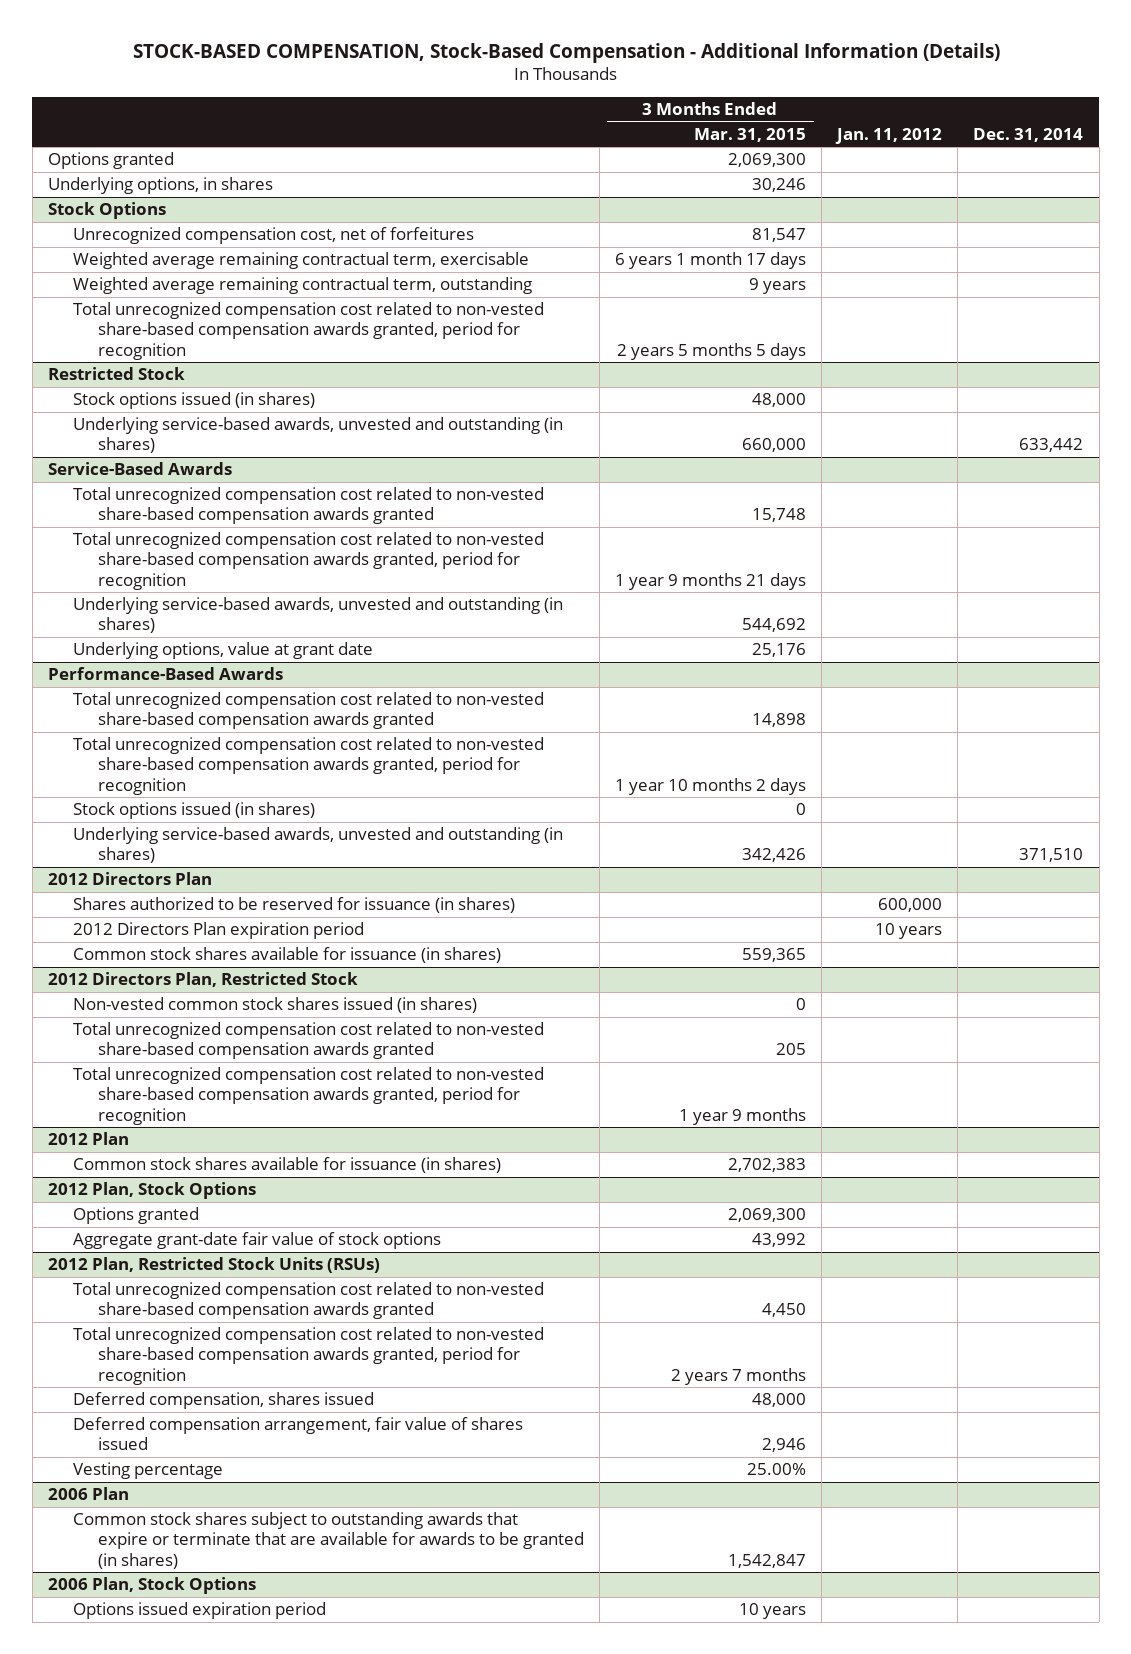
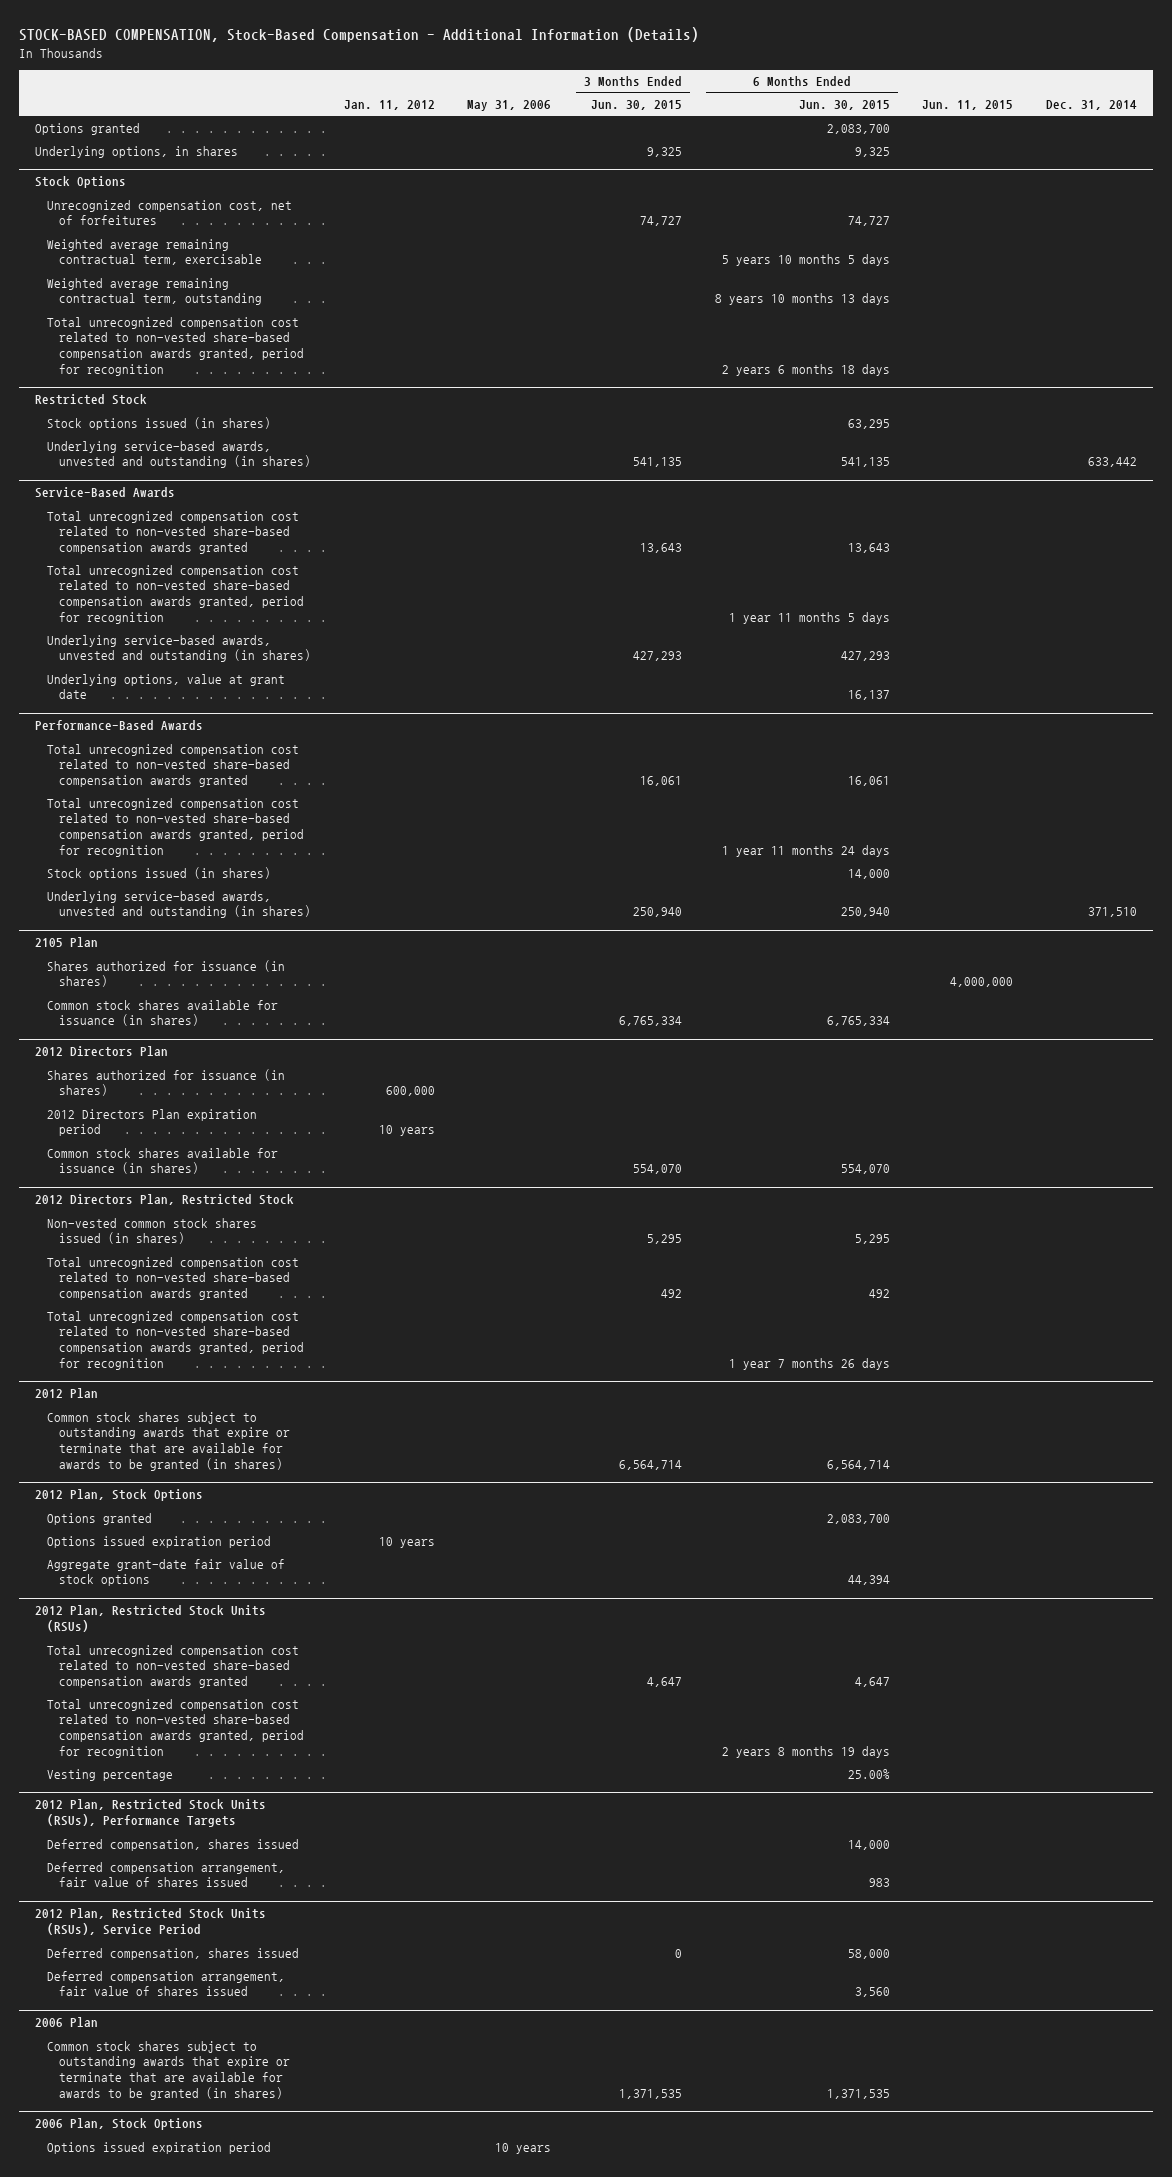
- | 3 Months Ended Mar. 31, 2015 | Jan. 11, 2012 | Dec. 31, 2014
+ | Jan. 11, 2012 | May 31, 2006 | 3 Months Ended Jun. 30, 2015 | 6 Months Ended Jun. 30, 2015 | Jun. 11, 2015 | Dec. 31, 2014
+ 2105 Plan
+ Shares authorized for issuance (in shares) | | | | | 4,000,000 |
+ Common stock shares available for issuance (in shares) | | | 6,765,334 | 6,765,334 | |
@ 2012 Directors Plan
- Shares authorized to be reserved for issuance (in shares) | | 600,000 |
+ Shares authorized for issuance (in shares) | 600,000 | | | | |
@ 2012 Plan
- Common stock shares available for issuance (in shares) | 2,702,383 | |
+ Common stock shares subject to outstanding awards that expire or terminate that are available for awards to be granted (in shares) | | | 6,564,714 | 6,564,714 | |
@ 2012 Plan, Stock Options
+ Options issued expiration period | 10 years | | | | |
@ 2012 Plan, Restricted Stock Units (RSUs)
- Deferred compensation, shares issued | 48,000 | |
- Deferred compensation arrangement, fair value of shares issued | 2,946 | |
+ 2012 Plan, Restricted Stock Units (RSUs), Performance Targets
+ Deferred compensation, shares issued | | | | 14,000 | |
+ Deferred compensation arrangement, fair value of shares issued | | | | 983 | |
+ 2012 Plan, Restricted Stock Units (RSUs), Service Period
+ Deferred compensation, shares issued | | | 0 | 58,000 | |
+ Deferred compensation arrangement, fair value of shares issued | | | | 3,560 | |

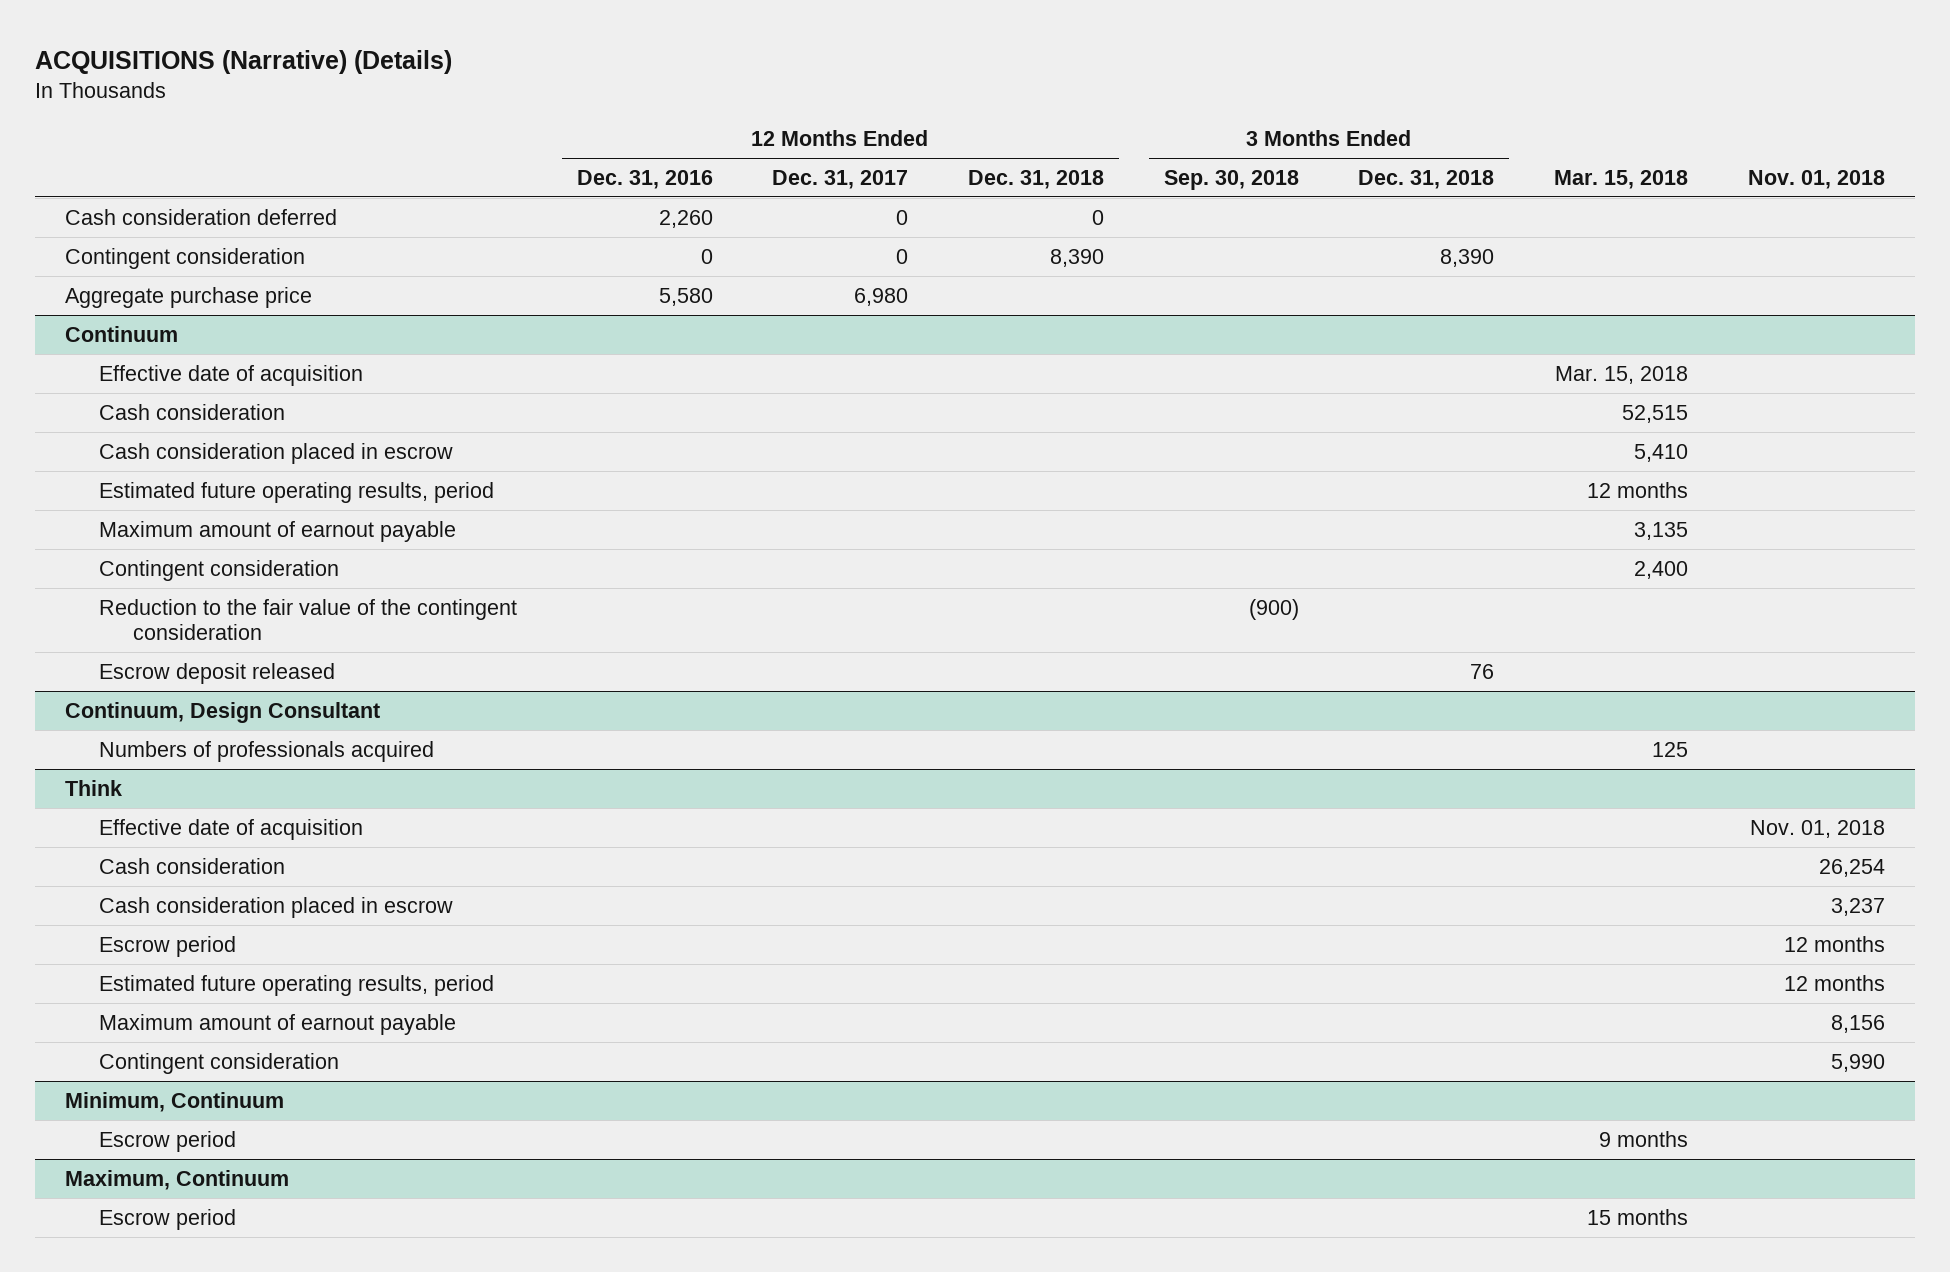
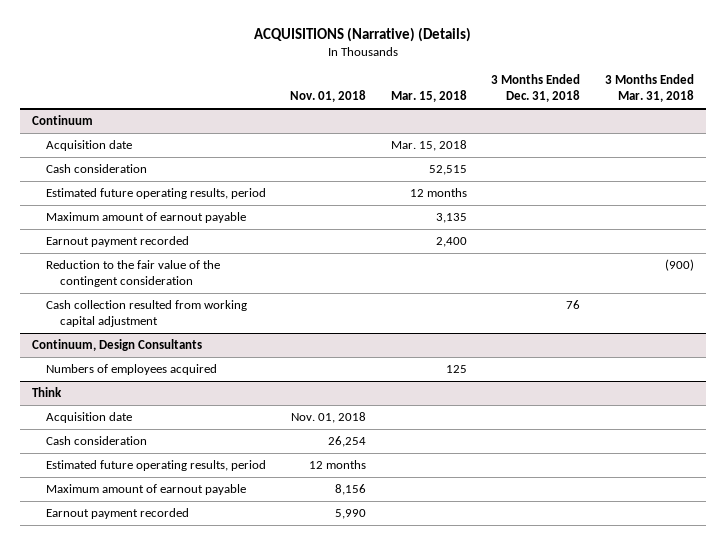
- | 12 Months Ended Dec. 31, 2016 | 12 Months Ended Dec. 31, 2017 | 12 Months Ended Dec. 31, 2018 | 3 Months Ended Sep. 30, 2018 | 3 Months Ended Dec. 31, 2018 | Mar. 15, 2018 | Nov. 01, 2018
+ | Nov. 01, 2018 | Mar. 15, 2018 | 3 Months Ended Dec. 31, 2018 | 3 Months Ended Mar. 31, 2018
- Cash consideration deferred | 2,260 | 0 | 0 | | | |
- Contingent consideration | 0 | 0 | 8,390 | | 8,390 | |
- Aggregate purchase price | 5,580 | 6,980 | | | | |
@ Continuum
- Effective date of acquisition | | | | | | Mar. 15, 2018 |
+ Acquisition date | | Mar. 15, 2018 | |
- Cash consideration placed in escrow | | | | | | 5,410 |
- Contingent consideration | | | | | | 2,400 |
+ Earnout payment recorded | | 2,400 | |
- Escrow deposit released | | | | | 76 | |
- Continuum, Design Consultant
- Numbers of professionals acquired | | | | | | 125 |
@ Continuum
+ Cash collection resulted from working capital adjustment | | | 76 |
+ Continuum, Design Consultants
+ Numbers of employees acquired | | 125 | |
@ Think
- Effective date of acquisition | | | | | | | Nov. 01, 2018
+ Acquisition date | Nov. 01, 2018 | | |
- Cash consideration placed in escrow | | | | | | | 3,237
- Escrow period | | | | | | | 12 months
- Contingent consideration | | | | | | | 5,990
- Minimum, Continuum
- Escrow period | | | | | | 9 months |
- Maximum, Continuum
- Escrow period | | | | | | 15 months |
@ Think
+ Earnout payment recorded | 5,990 | | |

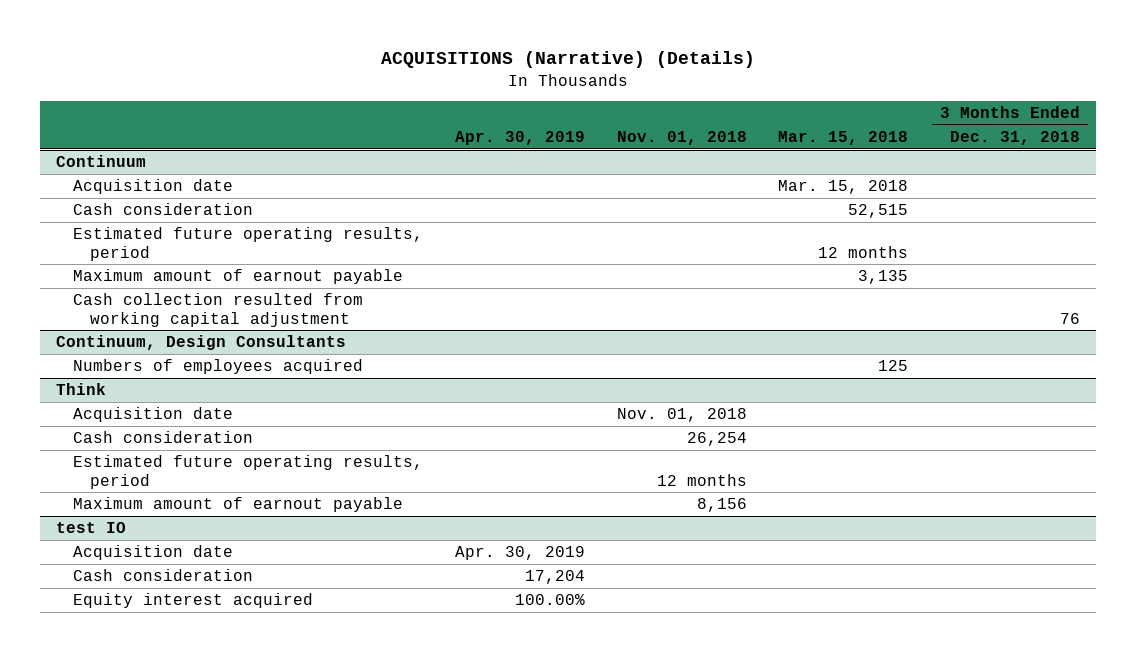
- | Nov. 01, 2018 | Mar. 15, 2018 | 3 Months Ended Dec. 31, 2018 | 3 Months Ended Mar. 31, 2018
+ | Apr. 30, 2019 | Nov. 01, 2018 | Mar. 15, 2018 | 3 Months Ended Dec. 31, 2018
@ Continuum
- Earnout payment recorded | | 2,400 | |
- Reduction to the fair value of the contingent consideration | | | | (900)
@ Think
- Earnout payment recorded | 5,990 | | |
+ test IO
+ Acquisition date | Apr. 30, 2019 | | |
+ Cash consideration | 17,204 | | |
+ Equity interest acquired | 100.00% | | |

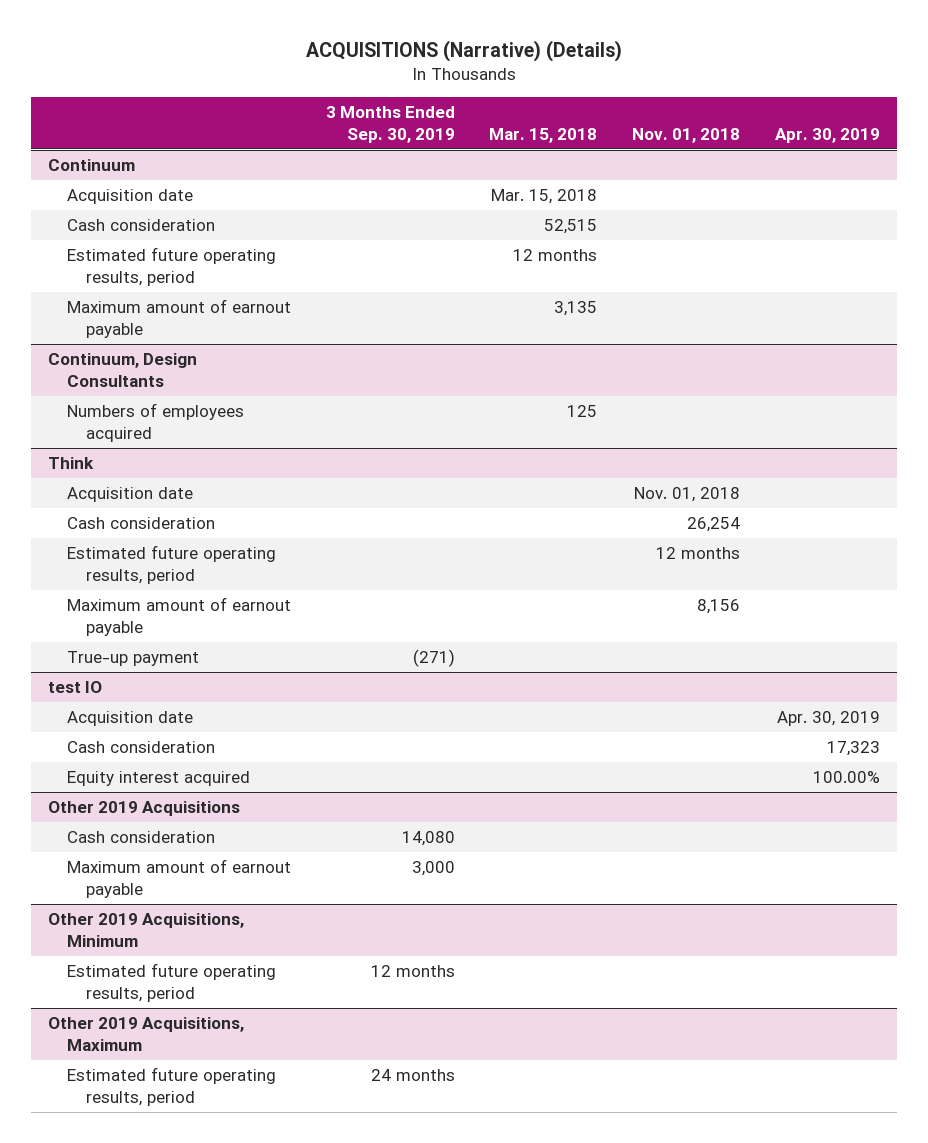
- | Apr. 30, 2019 | Nov. 01, 2018 | Mar. 15, 2018 | 3 Months Ended Dec. 31, 2018
+ | 3 Months Ended Sep. 30, 2019 | Mar. 15, 2018 | Nov. 01, 2018 | Apr. 30, 2019
@ Continuum
- Cash collection resulted from working capital adjustment | | | | 76
@ Think
+ True-up payment | (271) | | |
@ test IO
- Cash consideration | 17,204 | | |
+ Cash consideration | | | | 17,323
+ Other 2019 Acquisitions
+ Cash consideration | 14,080 | | |
+ Maximum amount of earnout payable | 3,000 | | |
+ Other 2019 Acquisitions, Minimum
+ Estimated future operating results, period | 12 months | | |
+ Other 2019 Acquisitions, Maximum
+ Estimated future operating results, period | 24 months | | |

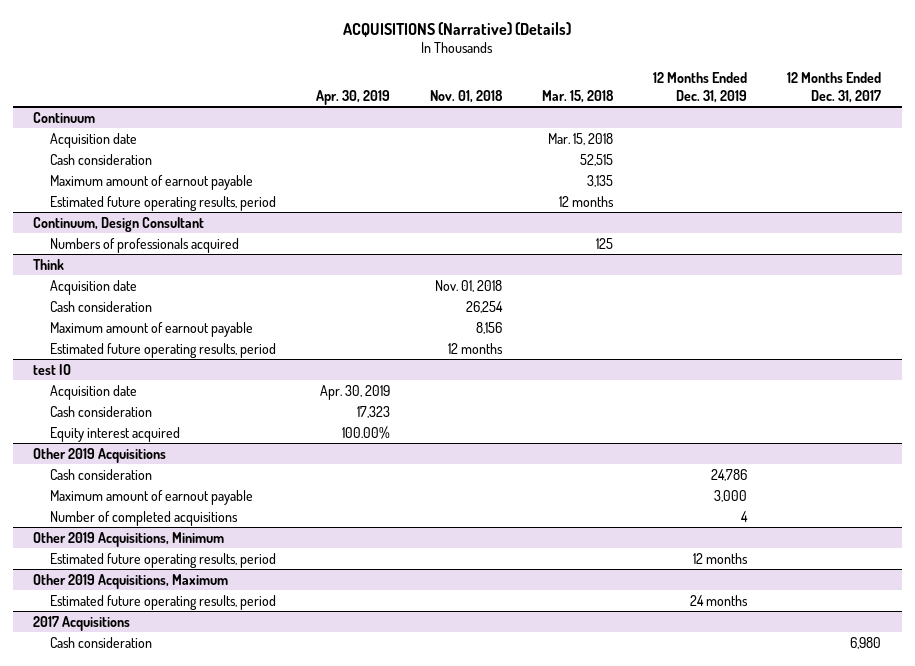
- | 3 Months Ended Sep. 30, 2019 | Mar. 15, 2018 | Nov. 01, 2018 | Apr. 30, 2019
+ | Apr. 30, 2019 | Nov. 01, 2018 | Mar. 15, 2018 | 12 Months Ended Dec. 31, 2019 | 12 Months Ended Dec. 31, 2017
- Continuum, Design Consultants
- Numbers of employees acquired | | 125 | |
@ Continuum
moved down: Estimated future operating results, period | | | 12 months | |
+ Continuum, Design Consultant
+ Numbers of professionals acquired | | | 125 | |
@ Think
- True-up payment | (271) | | |
moved down: Estimated future operating results, period | | 12 months | | |
@ Other 2019 Acquisitions
+ Number of completed acquisitions | | | | 4 |
+ 2017 Acquisitions
+ Cash consideration | | | | | 6,980

